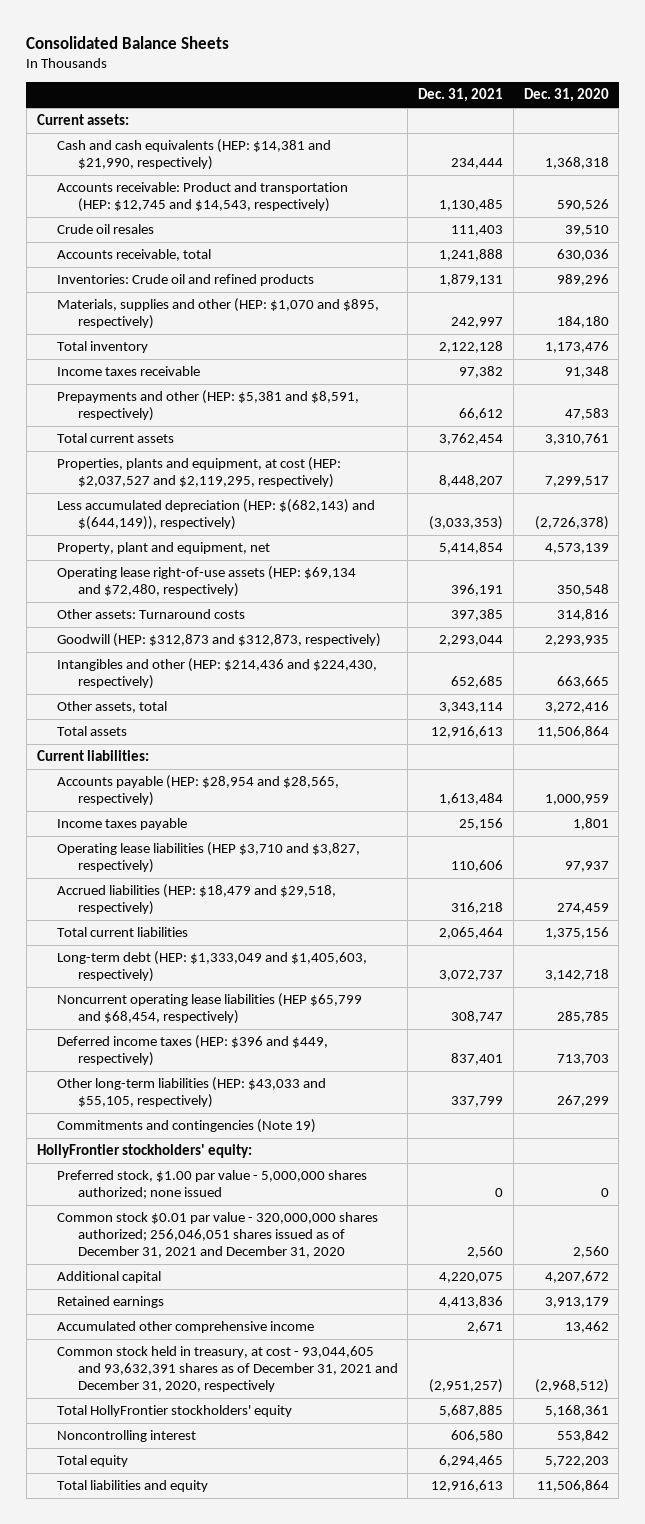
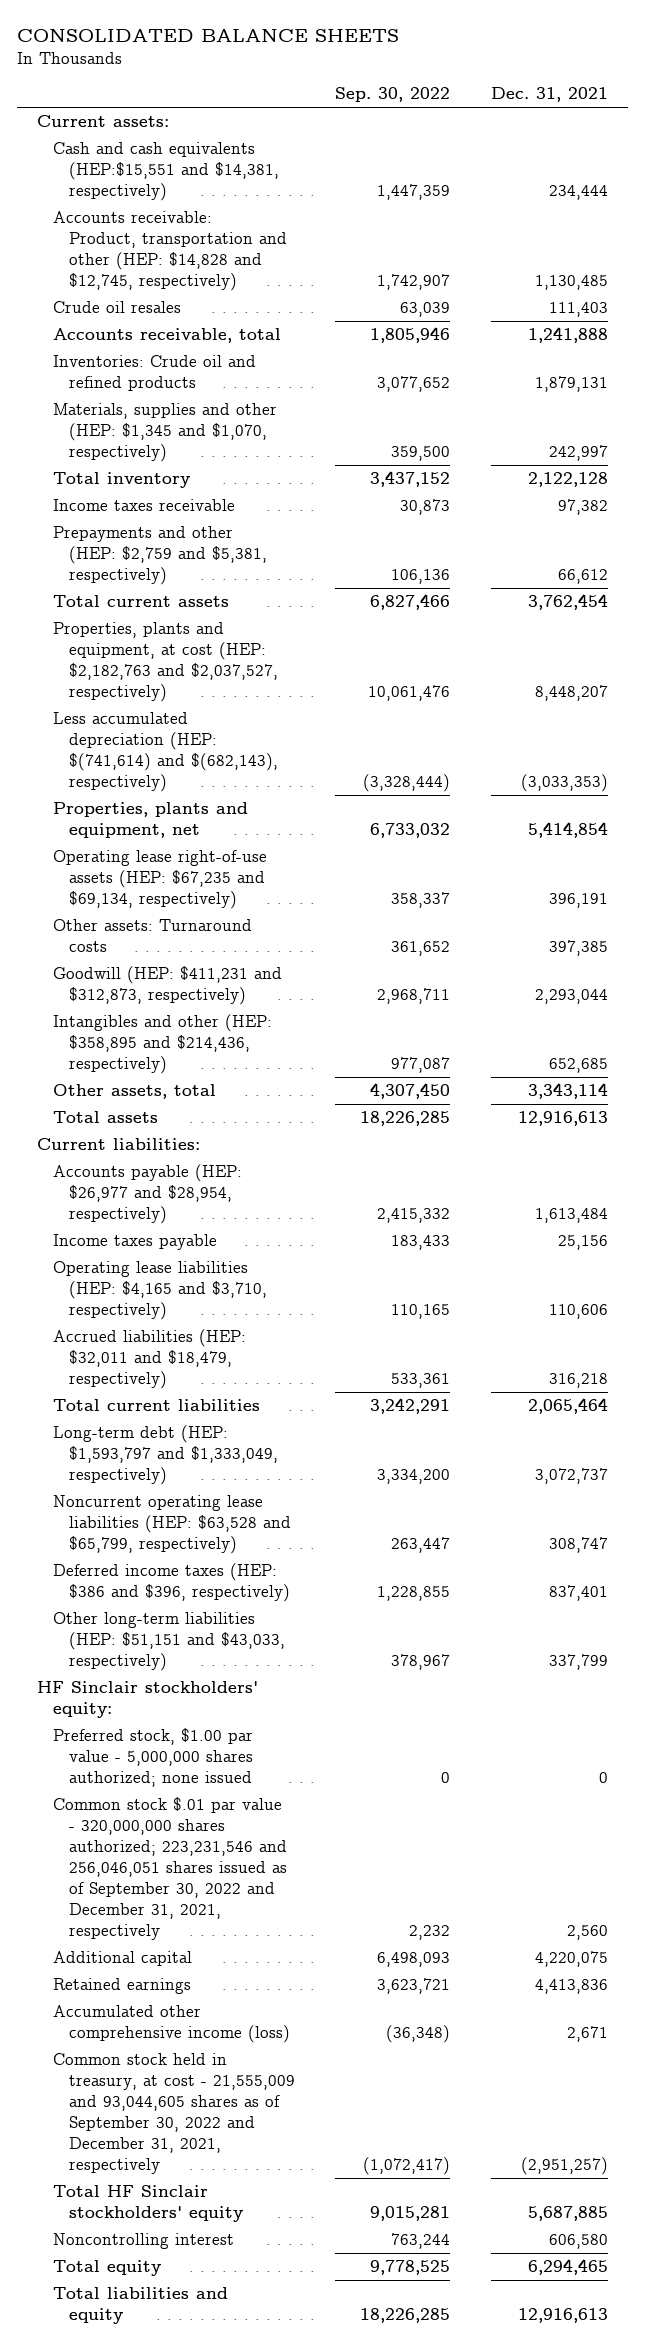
- Consolidated Balance Sheets
+ CONSOLIDATED BALANCE SHEETS
- | Dec. 31, 2021 | Dec. 31, 2020
+ | Sep. 30, 2022 | Dec. 31, 2021
- Cash and cash equivalents (HEP: $14,381 and $21,990, respectively) | 234,444 | 1,368,318
- Accounts receivable: Product and transportation (HEP: $12,745 and $14,543, respectively) | 1,130,485 | 590,526
+ Cash and cash equivalents (HEP:$15,551 and $14,381, respectively) | 1,447,359 | 234,444
+ Accounts receivable: Product, transportation and other (HEP: $14,828 and $12,745, respectively) | 1,742,907 | 1,130,485
- Materials, supplies and other (HEP: $1,070 and $895, respectively) | 242,997 | 184,180
+ Materials, supplies and other (HEP: $1,345 and $1,070, respectively) | 359,500 | 242,997
- Prepayments and other (HEP: $5,381 and $8,591, respectively) | 66,612 | 47,583
+ Prepayments and other (HEP: $2,759 and $5,381, respectively) | 106,136 | 66,612
- Properties, plants and equipment, at cost (HEP: $2,037,527 and $2,119,295, respectively) | 8,448,207 | 7,299,517
- Less accumulated depreciation (HEP: $(682,143) and $(644,149)), respectively) | (3,033,353) | (2,726,378)
- Property, plant and equipment, net | 5,414,854 | 4,573,139
- Operating lease right-of-use assets (HEP: $69,134 and $72,480, respectively) | 396,191 | 350,548
+ Properties, plants and equipment, at cost (HEP: $2,182,763 and $2,037,527, respectively) | 10,061,476 | 8,448,207
+ Less accumulated depreciation (HEP: $(741,614) and $(682,143), respectively) | (3,328,444) | (3,033,353)
+ Properties, plants and equipment, net | 6,733,032 | 5,414,854
+ Operating lease right-of-use assets (HEP: $67,235 and $69,134, respectively) | 358,337 | 396,191
- Goodwill (HEP: $312,873 and $312,873, respectively) | 2,293,044 | 2,293,935
- Intangibles and other (HEP: $214,436 and $224,430, respectively) | 652,685 | 663,665
+ Goodwill (HEP: $411,231 and $312,873, respectively) | 2,968,711 | 2,293,044
+ Intangibles and other (HEP: $358,895 and $214,436, respectively) | 977,087 | 652,685
- Accounts payable (HEP: $28,954 and $28,565, respectively) | 1,613,484 | 1,000,959
+ Accounts payable (HEP: $26,977 and $28,954, respectively) | 2,415,332 | 1,613,484
- Operating lease liabilities (HEP $3,710 and $3,827, respectively) | 110,606 | 97,937
- Accrued liabilities (HEP: $18,479 and $29,518, respectively) | 316,218 | 274,459
+ Operating lease liabilities (HEP: $4,165 and $3,710, respectively) | 110,165 | 110,606
+ Accrued liabilities (HEP: $32,011 and $18,479, respectively) | 533,361 | 316,218
- Long-term debt (HEP: $1,333,049 and $1,405,603, respectively) | 3,072,737 | 3,142,718
- Noncurrent operating lease liabilities (HEP $65,799 and $68,454, respectively) | 308,747 | 285,785
- Deferred income taxes (HEP: $396 and $449, respectively) | 837,401 | 713,703
- Other long-term liabilities (HEP: $43,033 and $55,105, respectively) | 337,799 | 267,299
- Commitments and contingencies (Note 19)
- HollyFrontier stockholders' equity:
+ Long-term debt (HEP: $1,593,797 and $1,333,049, respectively) | 3,334,200 | 3,072,737
+ Noncurrent operating lease liabilities (HEP: $63,528 and $65,799, respectively) | 263,447 | 308,747
+ Deferred income taxes (HEP: $386 and $396, respectively) | 1,228,855 | 837,401
+ Other long-term liabilities (HEP: $51,151 and $43,033, respectively) | 378,967 | 337,799
+ HF Sinclair stockholders' equity:
- Common stock $0.01 par value - 320,000,000 shares authorized; 256,046,051 shares issued as of December 31, 2021 and December 31, 2020 | 2,560 | 2,560
+ Common stock $.01 par value - 320,000,000 shares authorized; 223,231,546 and 256,046,051 shares issued as of September 30, 2022 and December 31, 2021, respectively | 2,232 | 2,560
- Accumulated other comprehensive income | 2,671 | 13,462
- Common stock held in treasury, at cost - 93,044,605 and 93,632,391 shares as of December 31, 2021 and December 31, 2020, respectively | (2,951,257) | (2,968,512)
- Total HollyFrontier stockholders' equity | 5,687,885 | 5,168,361
+ Accumulated other comprehensive income (loss) | (36,348) | 2,671
+ Common stock held in treasury, at cost - 21,555,009 and 93,044,605 shares as of September 30, 2022 and December 31, 2021, respectively | (1,072,417) | (2,951,257)
+ Total HF Sinclair stockholders' equity | 9,015,281 | 5,687,885

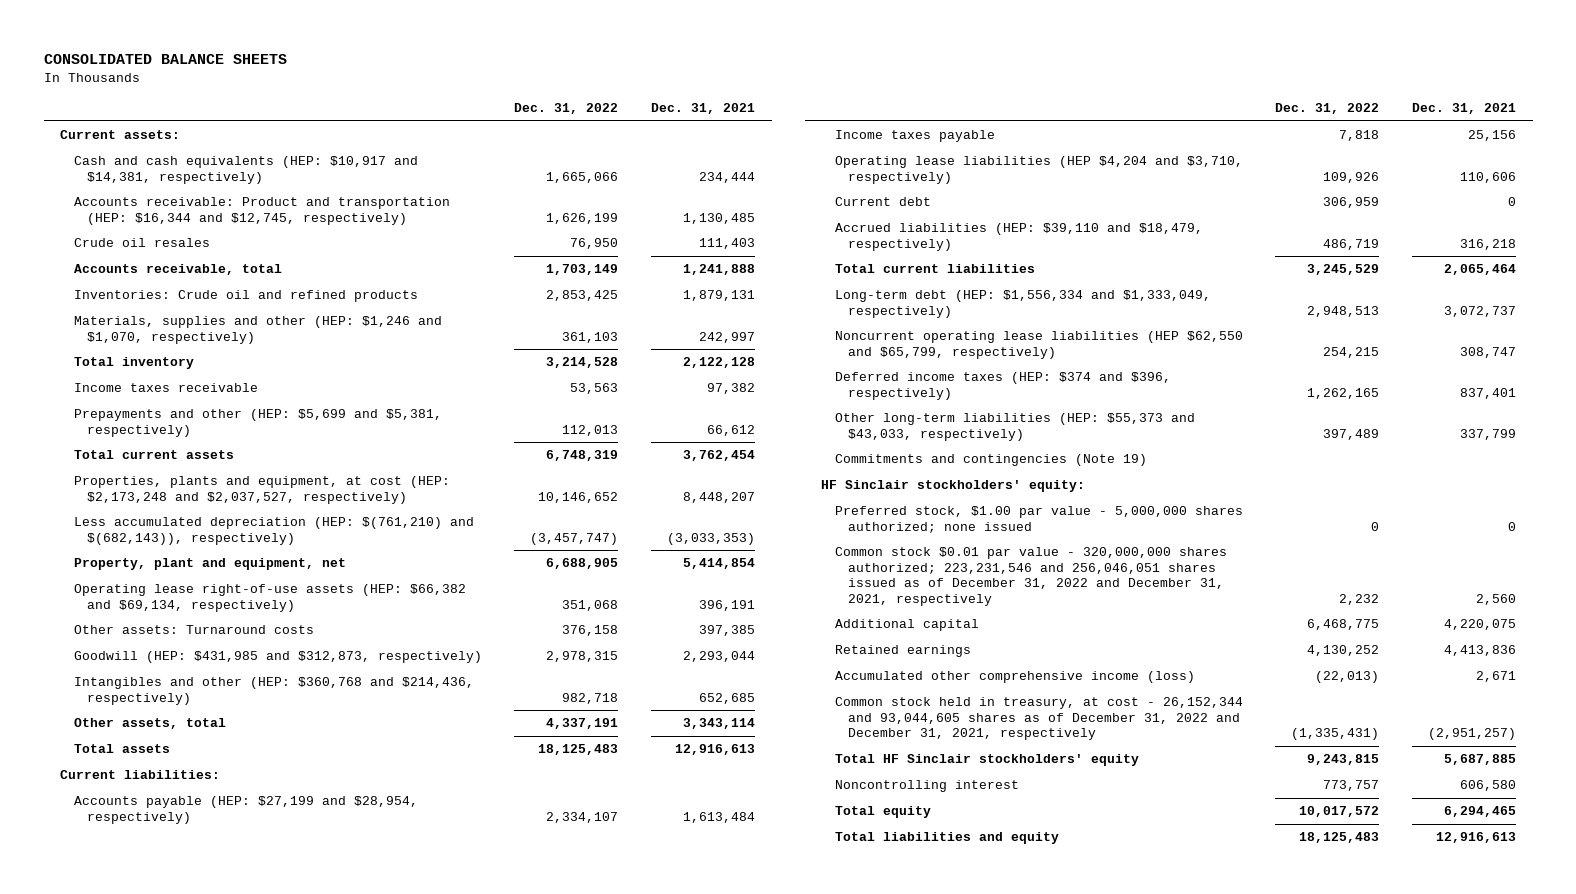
- | Sep. 30, 2022 | Dec. 31, 2021
+ | Dec. 31, 2022 | Dec. 31, 2021
- Cash and cash equivalents (HEP:$15,551 and $14,381, respectively) | 1,447,359 | 234,444
- Accounts receivable: Product, transportation and other (HEP: $14,828 and $12,745, respectively) | 1,742,907 | 1,130,485
+ Cash and cash equivalents (HEP: $10,917 and $14,381, respectively) | 1,665,066 | 234,444
+ Accounts receivable: Product and transportation (HEP: $16,344 and $12,745, respectively) | 1,626,199 | 1,130,485
- Materials, supplies and other (HEP: $1,345 and $1,070, respectively) | 359,500 | 242,997
+ Materials, supplies and other (HEP: $1,246 and $1,070, respectively) | 361,103 | 242,997
- Prepayments and other (HEP: $2,759 and $5,381, respectively) | 106,136 | 66,612
+ Prepayments and other (HEP: $5,699 and $5,381, respectively) | 112,013 | 66,612
- Properties, plants and equipment, at cost (HEP: $2,182,763 and $2,037,527, respectively) | 10,061,476 | 8,448,207
- Less accumulated depreciation (HEP: $(741,614) and $(682,143), respectively) | (3,328,444) | (3,033,353)
- Properties, plants and equipment, net | 6,733,032 | 5,414,854
- Operating lease right-of-use assets (HEP: $67,235 and $69,134, respectively) | 358,337 | 396,191
+ Properties, plants and equipment, at cost (HEP: $2,173,248 and $2,037,527, respectively) | 10,146,652 | 8,448,207
+ Less accumulated depreciation (HEP: $(761,210) and $(682,143)), respectively) | (3,457,747) | (3,033,353)
+ Property, plant and equipment, net | 6,688,905 | 5,414,854
+ Operating lease right-of-use assets (HEP: $66,382 and $69,134, respectively) | 351,068 | 396,191
- Goodwill (HEP: $411,231 and $312,873, respectively) | 2,968,711 | 2,293,044
- Intangibles and other (HEP: $358,895 and $214,436, respectively) | 977,087 | 652,685
+ Goodwill (HEP: $431,985 and $312,873, respectively) | 2,978,315 | 2,293,044
+ Intangibles and other (HEP: $360,768 and $214,436, respectively) | 982,718 | 652,685
- Accounts payable (HEP: $26,977 and $28,954, respectively) | 2,415,332 | 1,613,484
+ Accounts payable (HEP: $27,199 and $28,954, respectively) | 2,334,107 | 1,613,484
- Operating lease liabilities (HEP: $4,165 and $3,710, respectively) | 110,165 | 110,606
- Accrued liabilities (HEP: $32,011 and $18,479, respectively) | 533,361 | 316,218
+ Operating lease liabilities (HEP $4,204 and $3,710, respectively) | 109,926 | 110,606
+ Current debt | 306,959 | 0
+ Accrued liabilities (HEP: $39,110 and $18,479, respectively) | 486,719 | 316,218
- Long-term debt (HEP: $1,593,797 and $1,333,049, respectively) | 3,334,200 | 3,072,737
- Noncurrent operating lease liabilities (HEP: $63,528 and $65,799, respectively) | 263,447 | 308,747
- Deferred income taxes (HEP: $386 and $396, respectively) | 1,228,855 | 837,401
- Other long-term liabilities (HEP: $51,151 and $43,033, respectively) | 378,967 | 337,799
+ Long-term debt (HEP: $1,556,334 and $1,333,049, respectively) | 2,948,513 | 3,072,737
+ Noncurrent operating lease liabilities (HEP $62,550 and $65,799, respectively) | 254,215 | 308,747
+ Deferred income taxes (HEP: $374 and $396, respectively) | 1,262,165 | 837,401
+ Other long-term liabilities (HEP: $55,373 and $43,033, respectively) | 397,489 | 337,799
+ Commitments and contingencies (Note 19)
- Common stock $.01 par value - 320,000,000 shares authorized; 223,231,546 and 256,046,051 shares issued as of September 30, 2022 and December 31, 2021, respectively | 2,232 | 2,560
+ Common stock $0.01 par value - 320,000,000 shares authorized; 223,231,546 and 256,046,051 shares issued as of December 31, 2022 and December 31, 2021, respectively | 2,232 | 2,560
- Common stock held in treasury, at cost - 21,555,009 and 93,044,605 shares as of September 30, 2022 and December 31, 2021, respectively | (1,072,417) | (2,951,257)
+ Common stock held in treasury, at cost - 26,152,344 and 93,044,605 shares as of December 31, 2022 and December 31, 2021, respectively | (1,335,431) | (2,951,257)

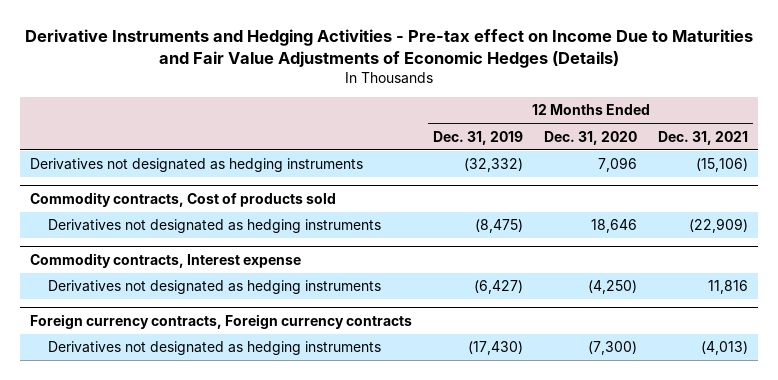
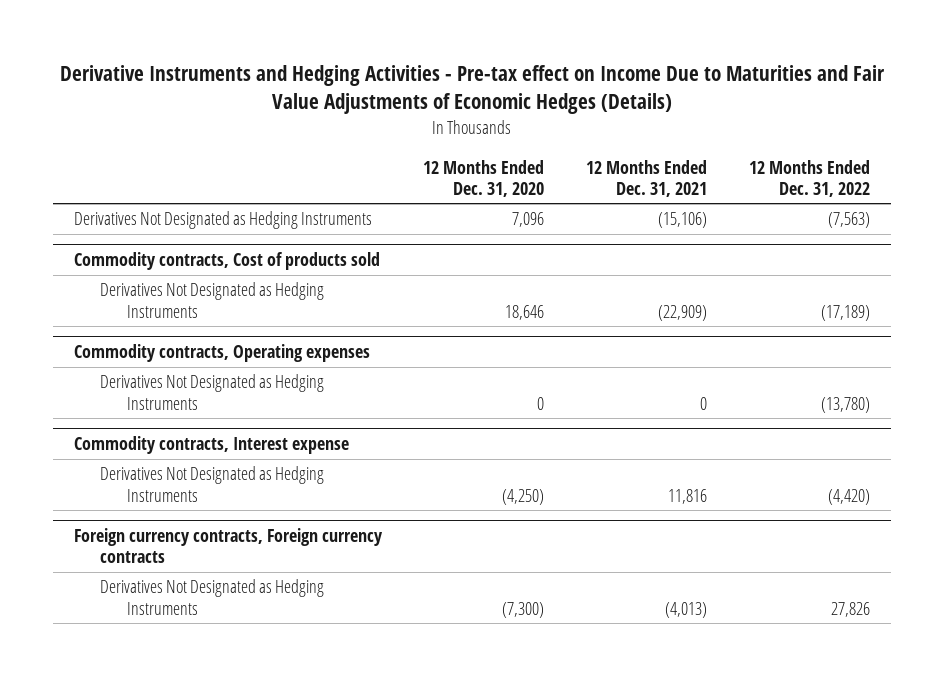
- | 12 Months Ended Dec. 31, 2019 | 12 Months Ended Dec. 31, 2020 | 12 Months Ended Dec. 31, 2021
+ | 12 Months Ended Dec. 31, 2020 | 12 Months Ended Dec. 31, 2021 | 12 Months Ended Dec. 31, 2022
- Derivatives not designated as hedging instruments | (32,332) | 7,096 | (15,106)
+ Derivatives Not Designated as Hedging Instruments | 7,096 | (15,106) | (7,563)
@ Commodity contracts, Cost of products sold
- Derivatives not designated as hedging instruments | (8,475) | 18,646 | (22,909)
+ Derivatives Not Designated as Hedging Instruments | 18,646 | (22,909) | (17,189)
+ Commodity contracts, Operating expenses
+ Derivatives Not Designated as Hedging Instruments | 0 | 0 | (13,780)
@ Commodity contracts, Interest expense
- Derivatives not designated as hedging instruments | (6,427) | (4,250) | 11,816
+ Derivatives Not Designated as Hedging Instruments | (4,250) | 11,816 | (4,420)
@ Foreign currency contracts, Foreign currency contracts
- Derivatives not designated as hedging instruments | (17,430) | (7,300) | (4,013)
+ Derivatives Not Designated as Hedging Instruments | (7,300) | (4,013) | 27,826

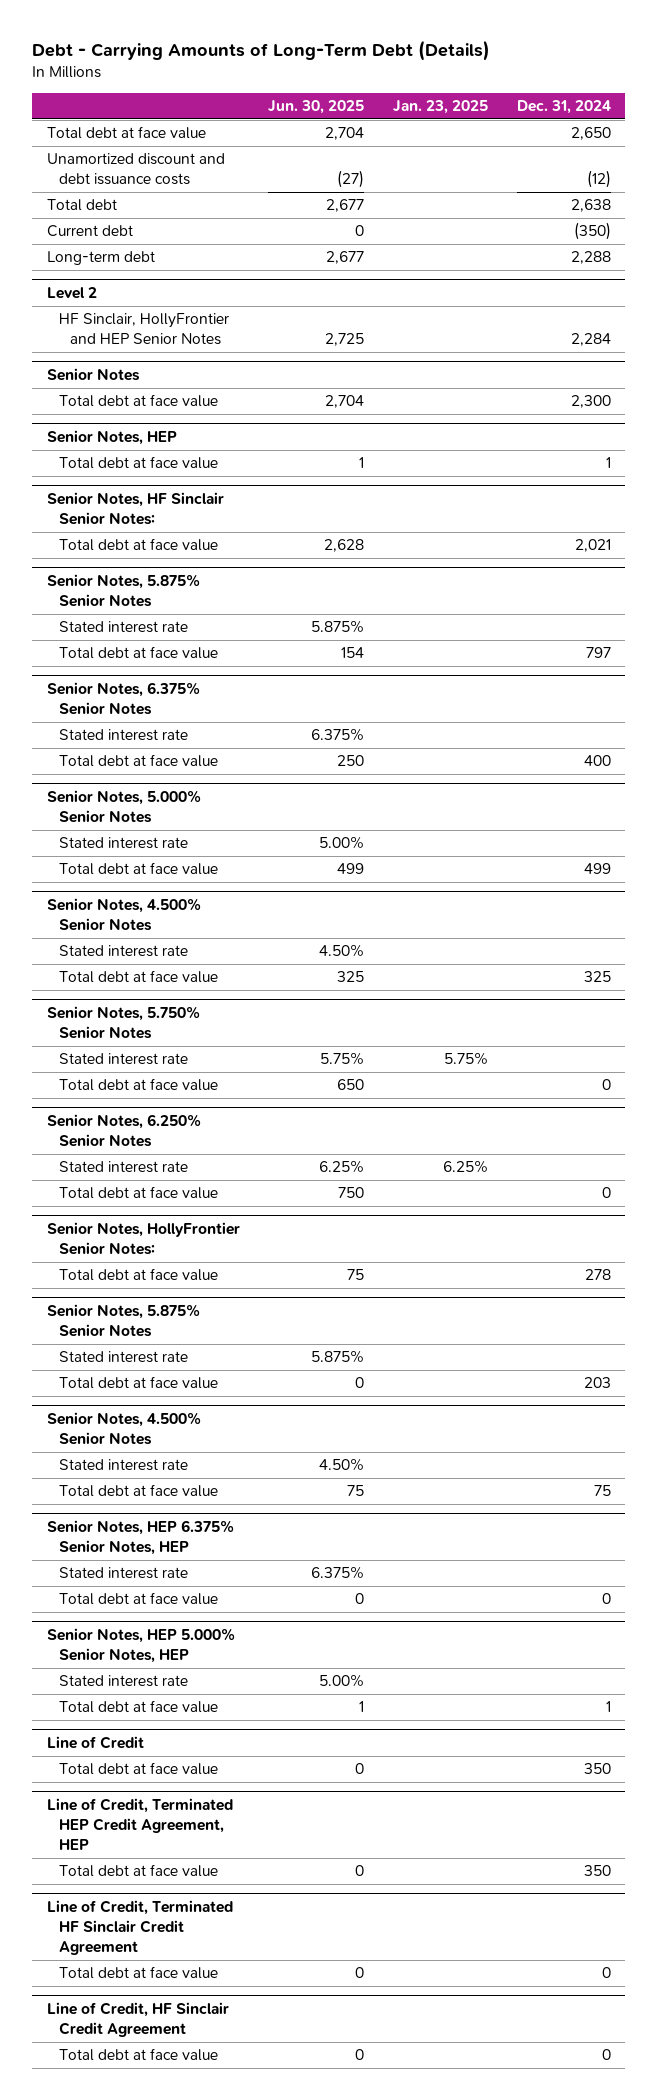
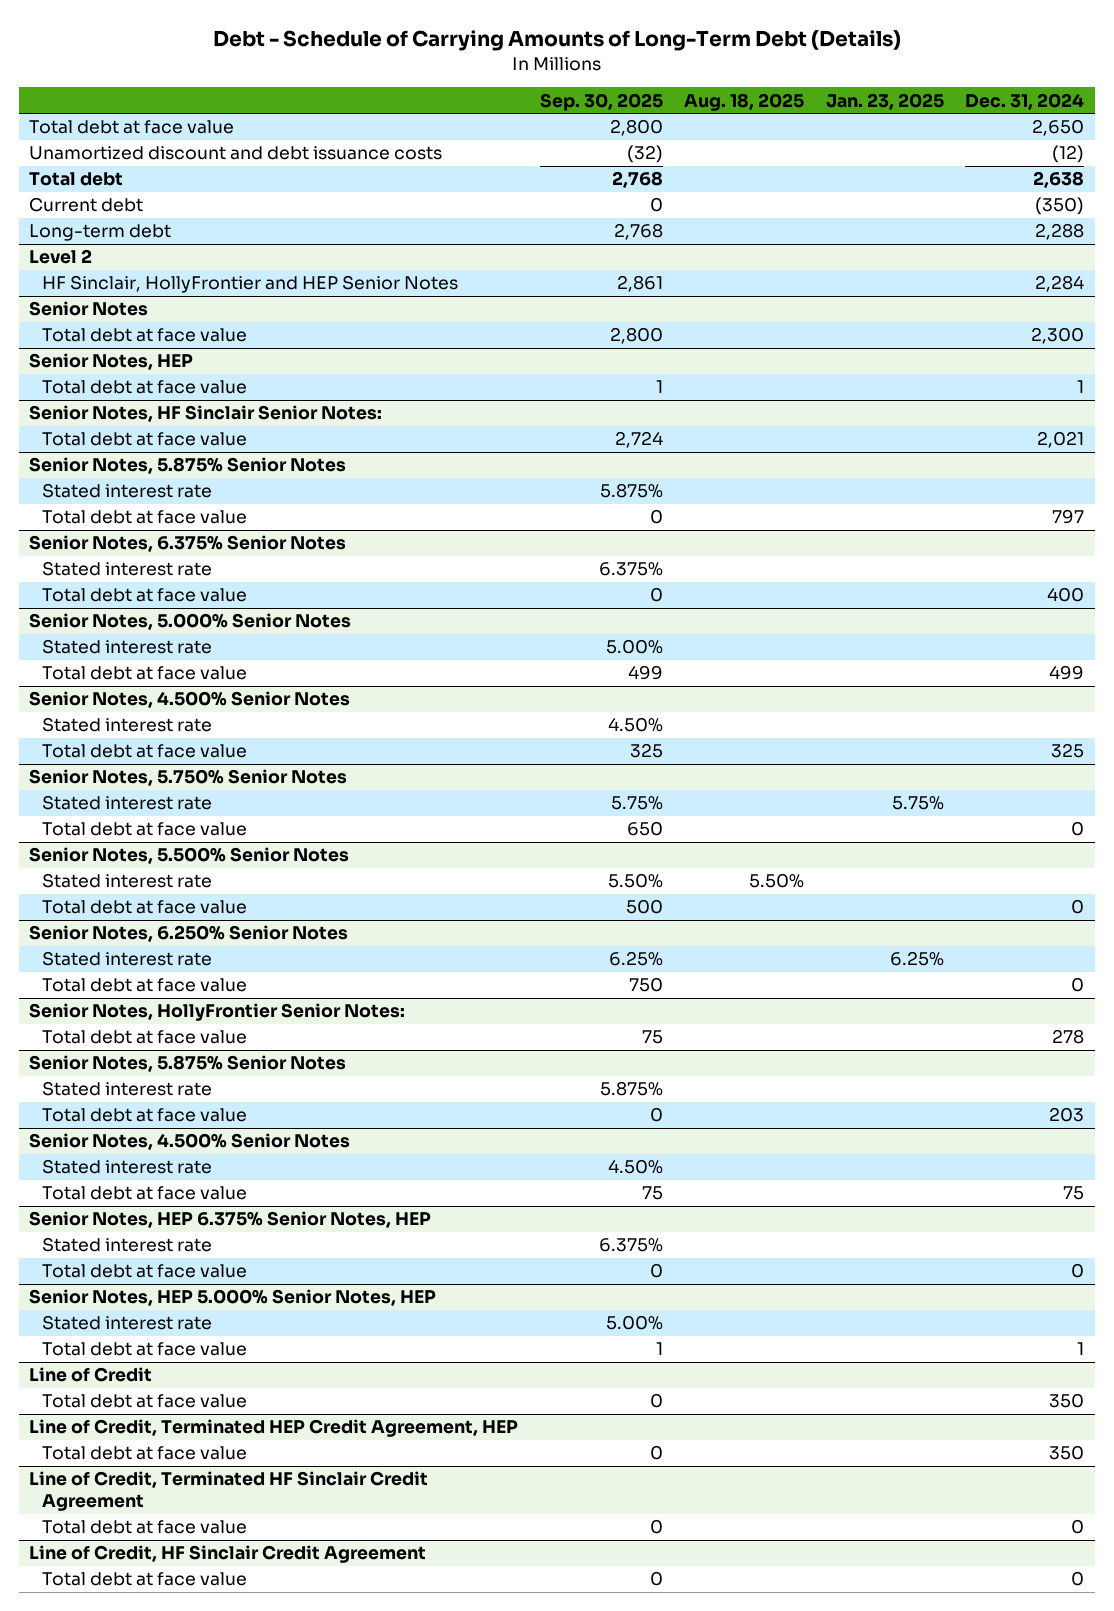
- Debt - Carrying Amounts of Long-Term Debt (Details)
+ Debt - Schedule of Carrying Amounts of Long-Term Debt (Details)
- | Jun. 30, 2025 | Jan. 23, 2025 | Dec. 31, 2024
+ | Sep. 30, 2025 | Aug. 18, 2025 | Jan. 23, 2025 | Dec. 31, 2024
+ Senior Notes, 5.500% Senior Notes
+ Stated interest rate | 5.50% | 5.50% | |
+ Total debt at face value | 500 | | | 0

